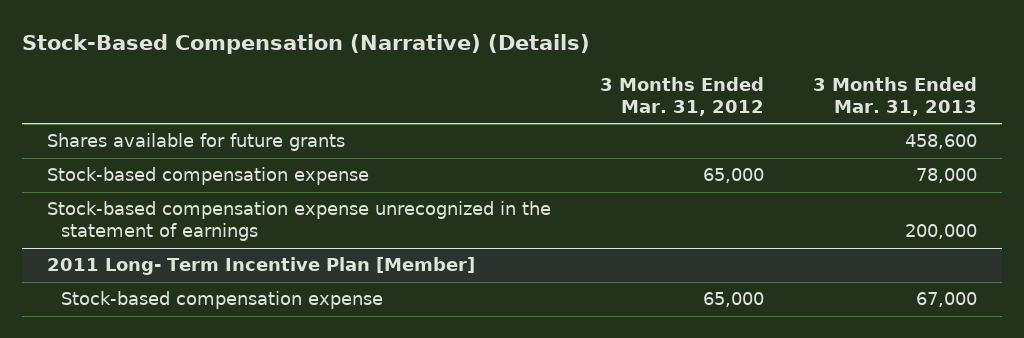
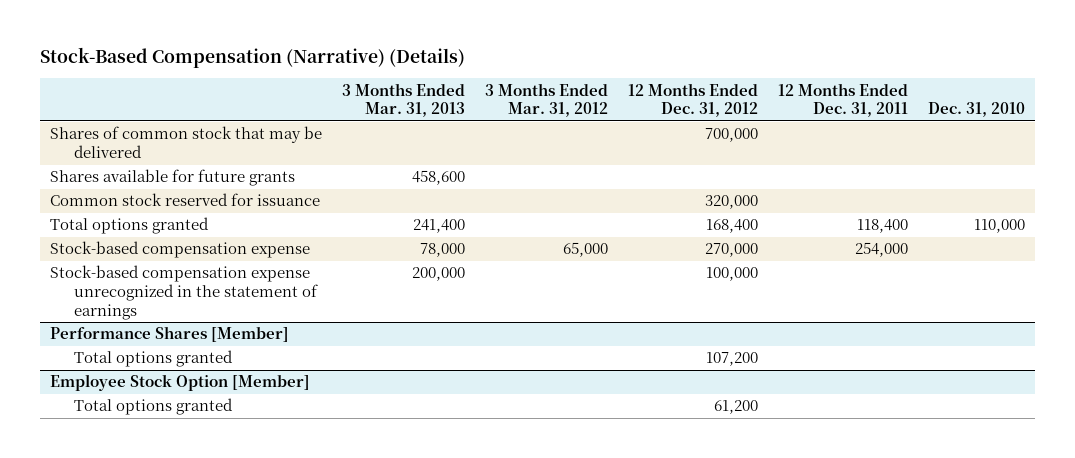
- | 3 Months Ended Mar. 31, 2012 | 3 Months Ended Mar. 31, 2013
+ | 3 Months Ended Mar. 31, 2013 | 3 Months Ended Mar. 31, 2012 | 12 Months Ended Dec. 31, 2012 | 12 Months Ended Dec. 31, 2011 | Dec. 31, 2010
+ Shares of common stock that may be delivered | | | 700,000 | |
+ Common stock reserved for issuance | | | 320,000 | |
+ Total options granted | 241,400 | | 168,400 | 118,400 | 110,000
- 2011 Long- Term Incentive Plan [Member]
- Stock-based compensation expense | 65,000 | 67,000
+ Performance Shares [Member]
+ Total options granted | | | 107,200 | |
+ Employee Stock Option [Member]
+ Total options granted | | | 61,200 | |

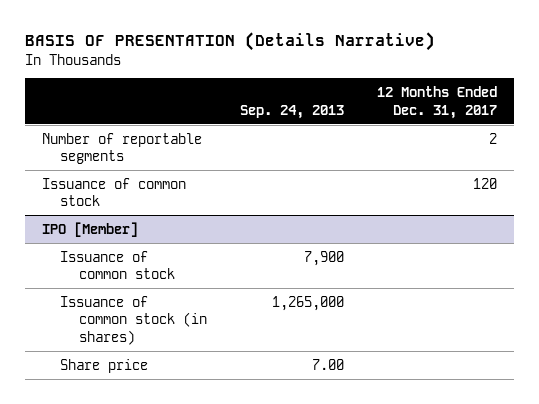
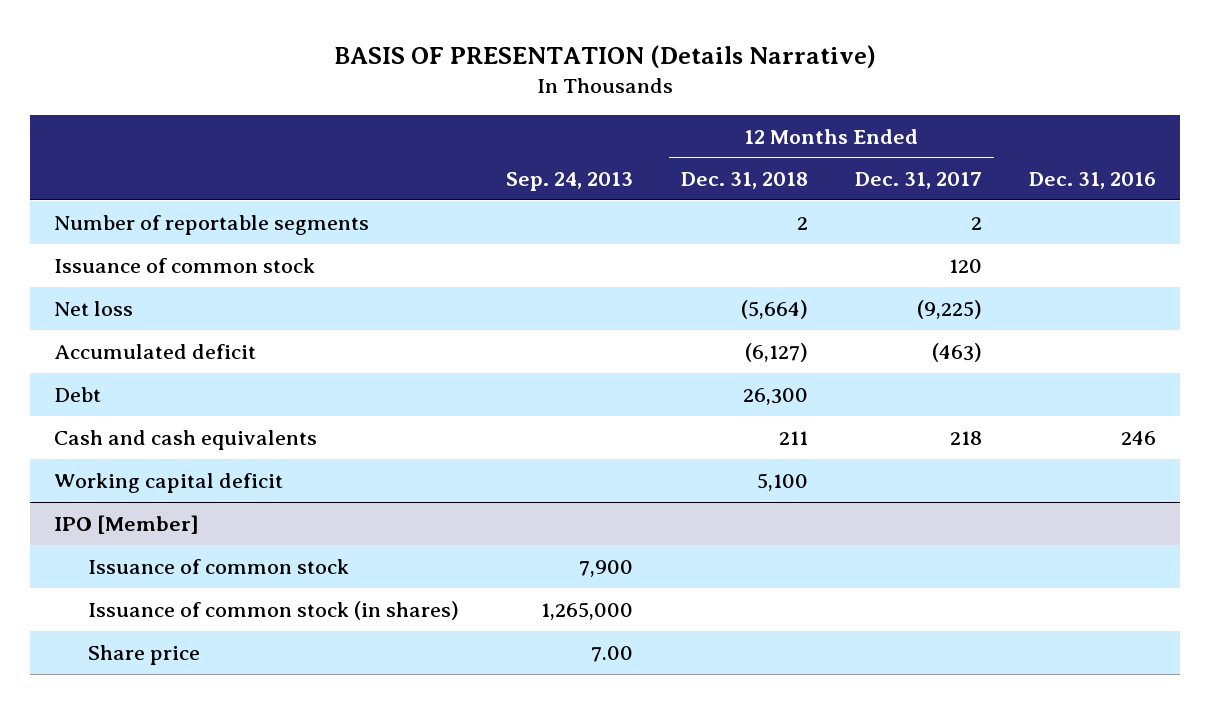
- | Sep. 24, 2013 | 12 Months Ended Dec. 31, 2017
+ | Sep. 24, 2013 | 12 Months Ended Dec. 31, 2018 | 12 Months Ended Dec. 31, 2017 | Dec. 31, 2016
+ Net loss | | (5,664) | (9,225) |
+ Accumulated deficit | | (6,127) | (463) |
+ Debt | | 26,300 | |
+ Cash and cash equivalents | | 211 | 218 | 246
+ Working capital deficit | | 5,100 | |

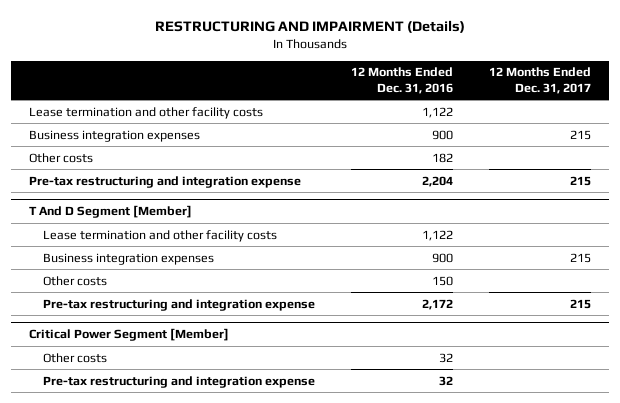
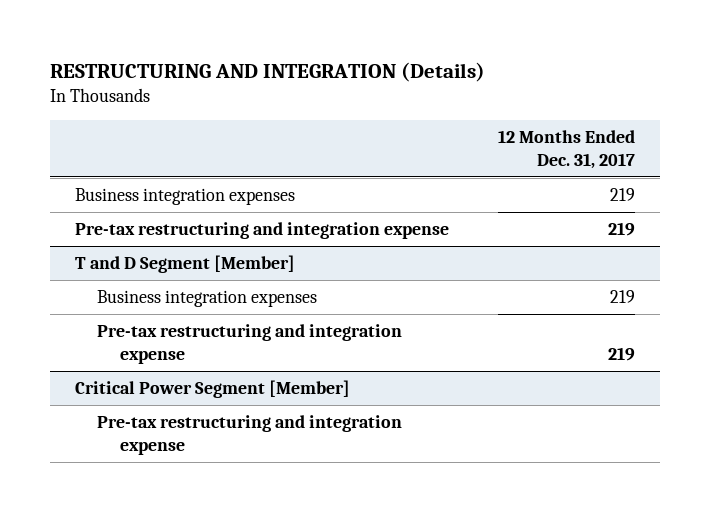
- RESTRUCTURING AND IMPAIRMENT (Details)
+ RESTRUCTURING AND INTEGRATION (Details)
- | 12 Months Ended Dec. 31, 2016 | 12 Months Ended Dec. 31, 2017
+ | 12 Months Ended Dec. 31, 2017
- Lease termination and other facility costs | 1,122 |
- Business integration expenses | 900 | 215
- Other costs | 182 |
- Pre-tax restructuring and integration expense | 2,204 | 215
- T And D Segment [Member]
- Lease termination and other facility costs | 1,122 |
- Business integration expenses | 900 | 215
- Other costs | 150 |
- Pre-tax restructuring and integration expense | 2,172 | 215
+ Business integration expenses | 219
+ Pre-tax restructuring and integration expense | 219
+ T and D Segment [Member]
+ Business integration expenses | 219
+ Pre-tax restructuring and integration expense | 219
@ Critical Power Segment [Member]
- Other costs | 32 |

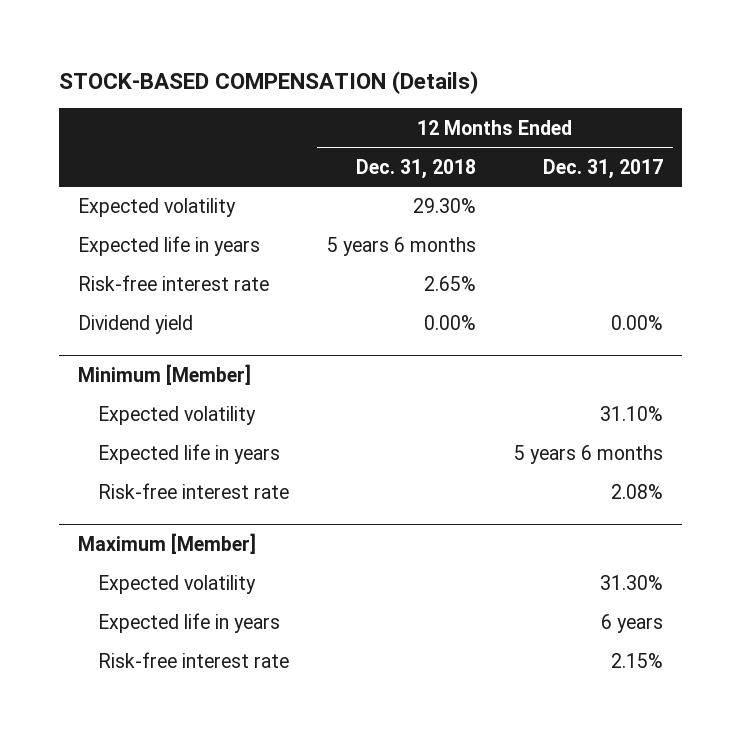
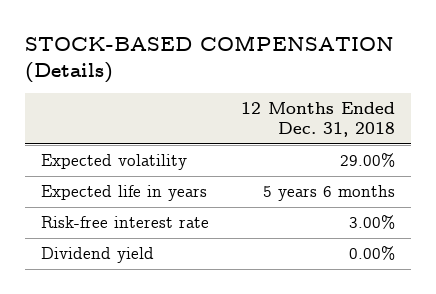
- | 12 Months Ended Dec. 31, 2018 | 12 Months Ended Dec. 31, 2017
+ | 12 Months Ended Dec. 31, 2018
- Expected volatility | 29.30% |
+ Expected volatility | 29.00%
- Risk-free interest rate | 2.65% |
+ Risk-free interest rate | 3.00%
- Minimum [Member]
- Expected volatility | | 31.10%
- Expected life in years | | 5 years 6 months
- Risk-free interest rate | | 2.08%
- Maximum [Member]
- Expected volatility | | 31.30%
- Expected life in years | | 6 years
- Risk-free interest rate | | 2.15%

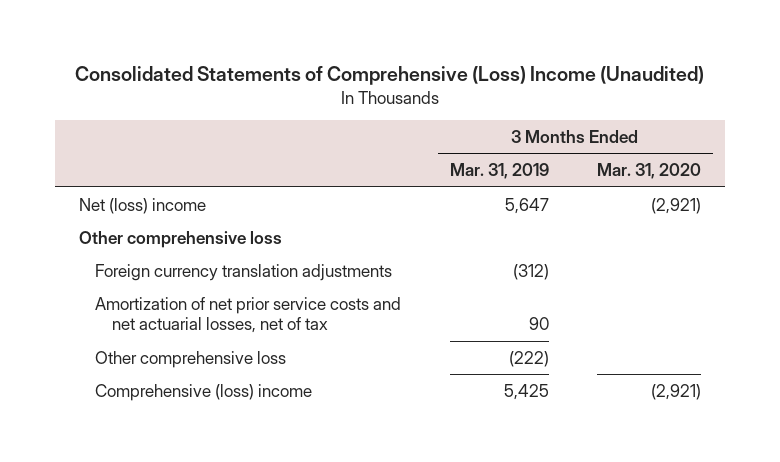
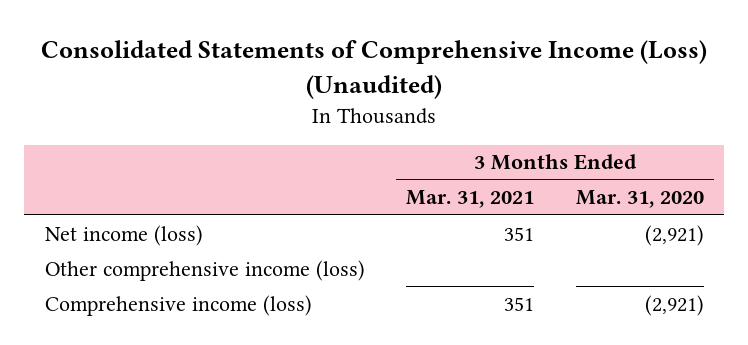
- Consolidated Statements of Comprehensive (Loss) Income (Unaudited)
+ Consolidated Statements of Comprehensive Income (Loss) (Unaudited)
- | 3 Months Ended Mar. 31, 2019 | 3 Months Ended Mar. 31, 2020
+ | 3 Months Ended Mar. 31, 2021 | 3 Months Ended Mar. 31, 2020
- Net (loss) income | 5,647 | (2,921)
- Other comprehensive loss
- Foreign currency translation adjustments | (312) |
- Amortization of net prior service costs and net actuarial losses, net of tax | 90 |
- Other comprehensive loss | (222) |
- Comprehensive (loss) income | 5,425 | (2,921)
+ Net income (loss) | 351 | (2,921)
+ Other comprehensive income (loss)
+ Comprehensive income (loss) | 351 | (2,921)

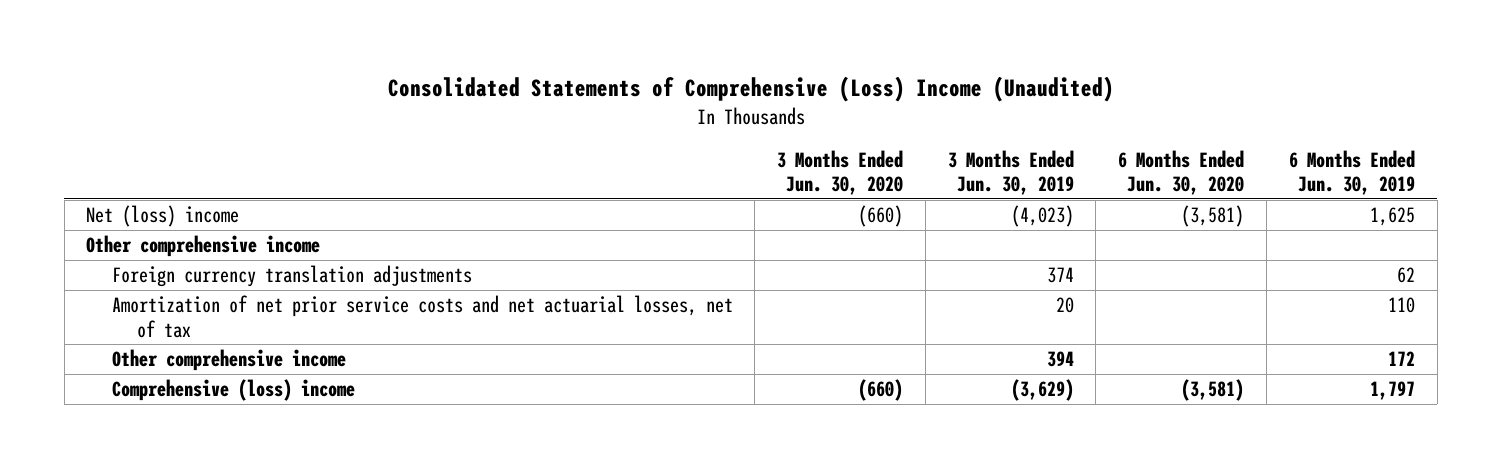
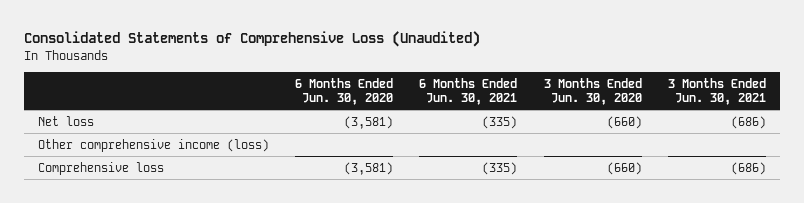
- Consolidated Statements of Comprehensive (Loss) Income (Unaudited)
+ Consolidated Statements of Comprehensive Loss (Unaudited)
- | 3 Months Ended Jun. 30, 2020 | 3 Months Ended Jun. 30, 2019 | 6 Months Ended Jun. 30, 2020 | 6 Months Ended Jun. 30, 2019
+ | 6 Months Ended Jun. 30, 2020 | 6 Months Ended Jun. 30, 2021 | 3 Months Ended Jun. 30, 2020 | 3 Months Ended Jun. 30, 2021
- Net (loss) income | (660) | (4,023) | (3,581) | 1,625
- Other comprehensive income
- Foreign currency translation adjustments | | 374 | | 62
- Amortization of net prior service costs and net actuarial losses, net of tax | | 20 | | 110
- Other comprehensive income | | 394 | | 172
- Comprehensive (loss) income | (660) | (3,629) | (3,581) | 1,797
+ Net loss | (3,581) | (335) | (660) | (686)
+ Other comprehensive income (loss)
+ Comprehensive loss | (3,581) | (335) | (660) | (686)

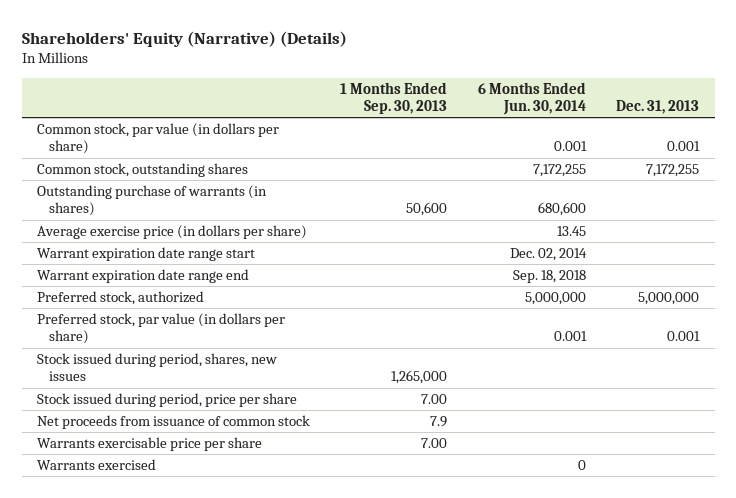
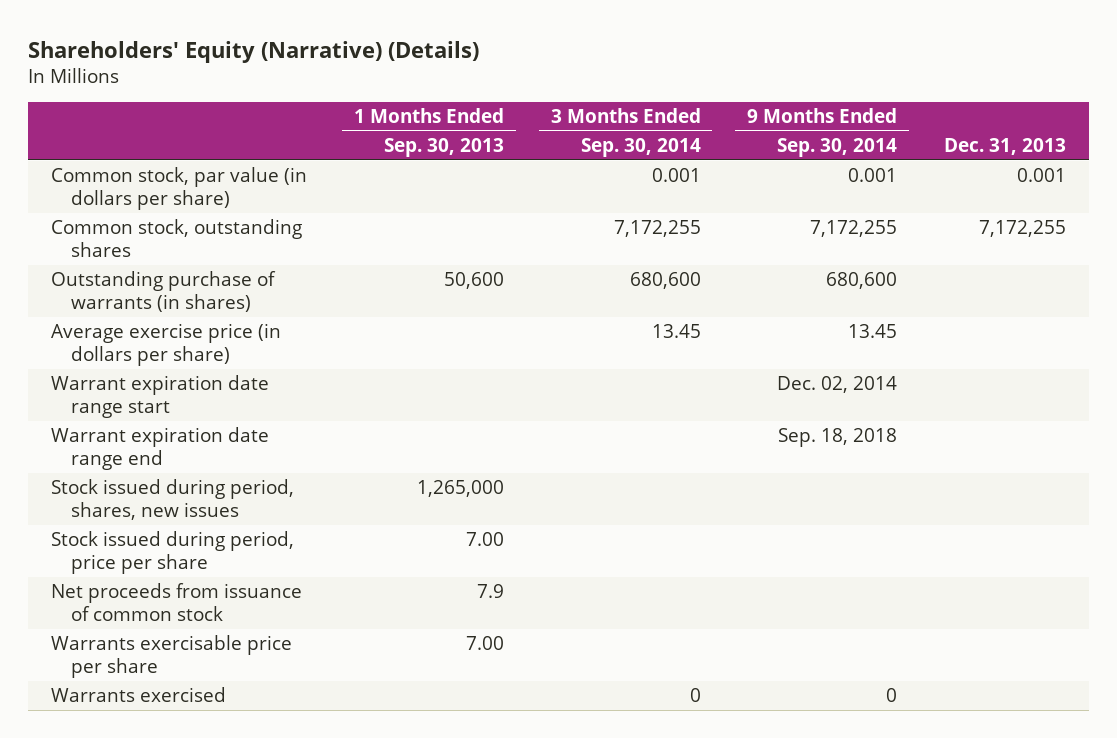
- | 1 Months Ended Sep. 30, 2013 | 6 Months Ended Jun. 30, 2014 | Dec. 31, 2013
+ | 1 Months Ended Sep. 30, 2013 | 3 Months Ended Sep. 30, 2014 | 9 Months Ended Sep. 30, 2014 | Dec. 31, 2013
- Preferred stock, authorized | | 5,000,000 | 5,000,000
- Preferred stock, par value (in dollars per share) | | 0.001 | 0.001

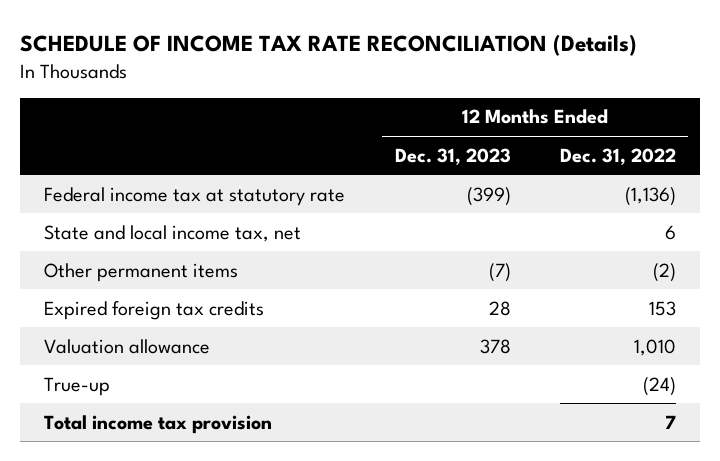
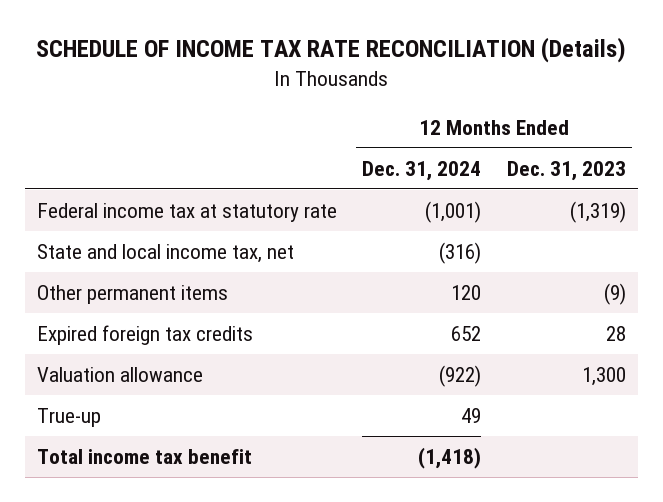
- | 12 Months Ended Dec. 31, 2023 | 12 Months Ended Dec. 31, 2022
+ | 12 Months Ended Dec. 31, 2024 | 12 Months Ended Dec. 31, 2023
- Federal income tax at statutory rate | (399) | (1,136)
+ Federal income tax at statutory rate | (1,001) | (1,319)
- Other permanent items | (7) | (2)
+ Other permanent items | 120 | (9)
- Valuation allowance | 378 | 1,010
+ Valuation allowance | (922) | 1,300
- Total income tax provision | | 7
+ Total income tax benefit | (1,418) |

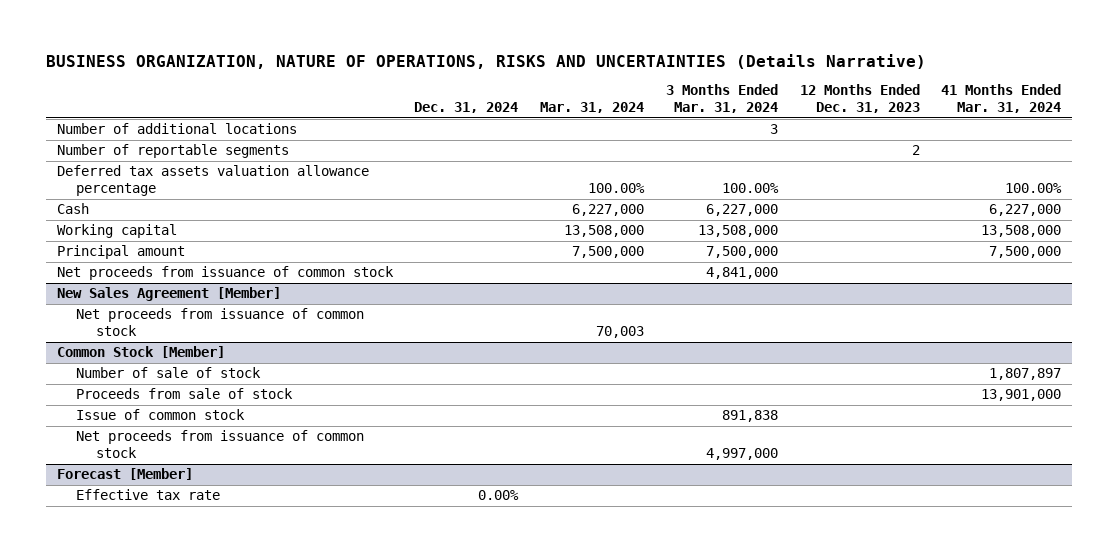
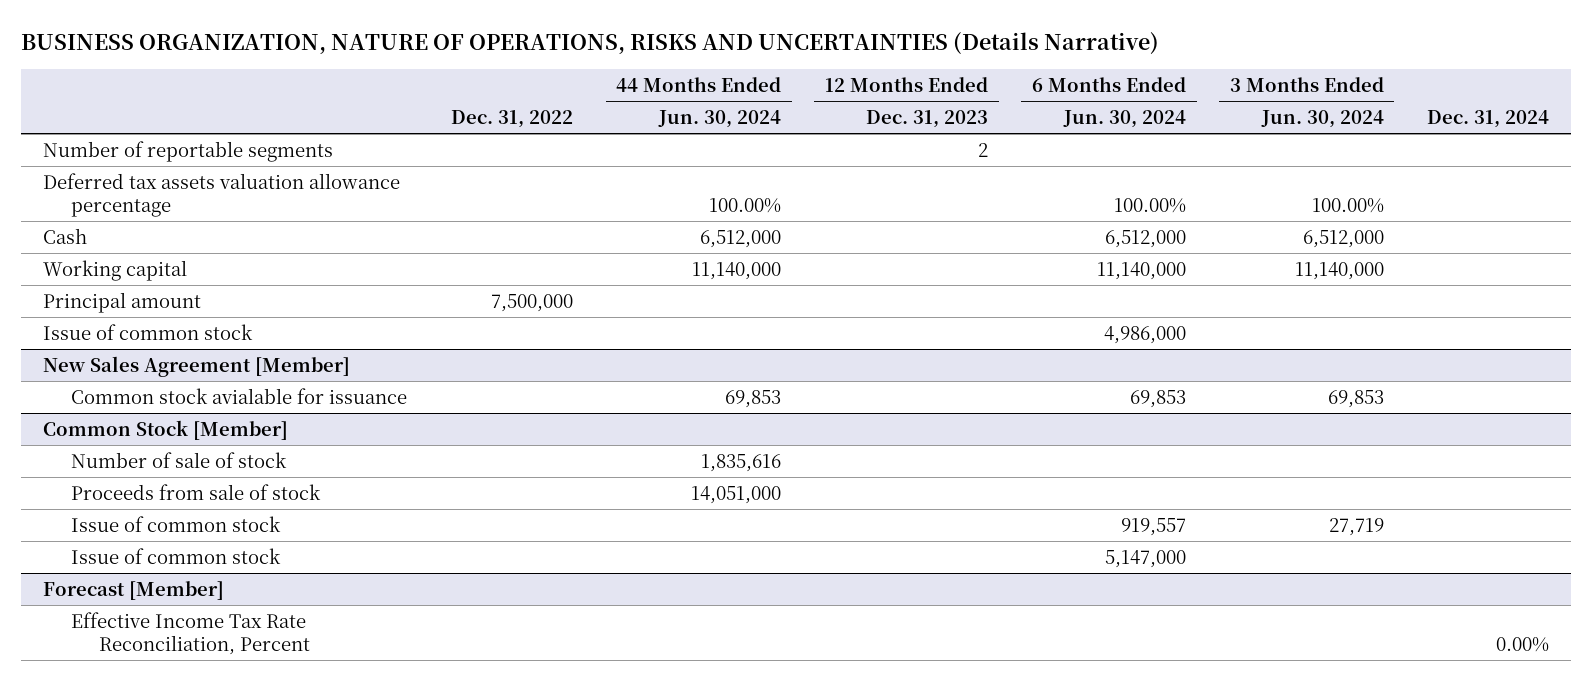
- | Dec. 31, 2024 | Mar. 31, 2024 | 3 Months Ended Mar. 31, 2024 | 12 Months Ended Dec. 31, 2023 | 41 Months Ended Mar. 31, 2024
+ | Dec. 31, 2022 | 44 Months Ended Jun. 30, 2024 | 12 Months Ended Dec. 31, 2023 | 6 Months Ended Jun. 30, 2024 | 3 Months Ended Jun. 30, 2024 | Dec. 31, 2024
- Number of additional locations | | | 3 | |
- Net proceeds from issuance of common stock | | | 4,841,000 | |
+ Issue of common stock | | | | 4,986,000 | |
@ New Sales Agreement [Member]
- Net proceeds from issuance of common stock | | 70,003 | | |
+ Common stock avialable for issuance | | 69,853 | | 69,853 | 69,853 |
@ Common Stock [Member]
- Net proceeds from issuance of common stock | | | 4,997,000 | |
+ Issue of common stock | | | | 5,147,000 | |
@ Forecast [Member]
- Effective tax rate | 0.00% | | | |
+ Effective Income Tax Rate Reconciliation, Percent | | | | | | 0.00%

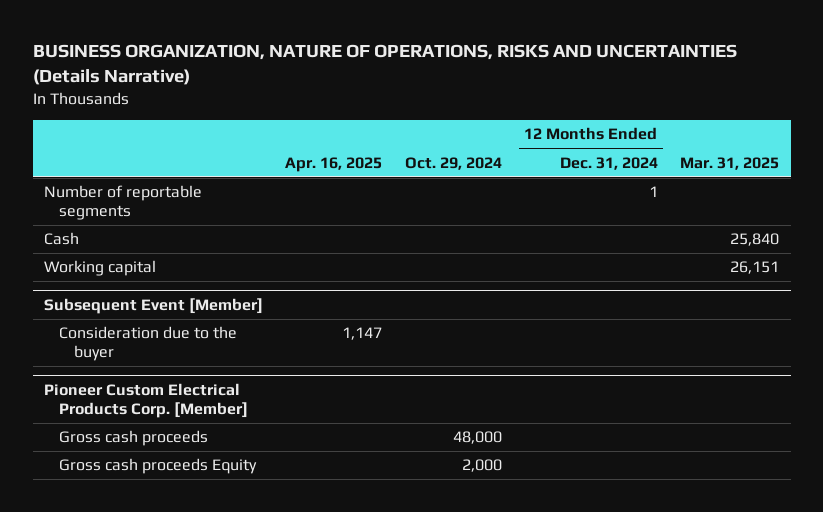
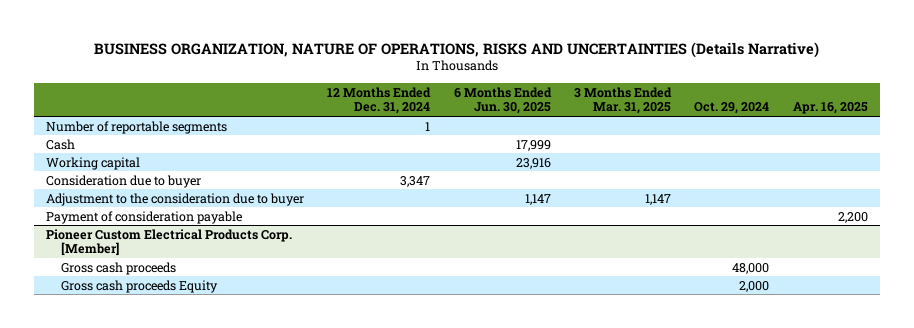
- | Apr. 16, 2025 | Oct. 29, 2024 | 12 Months Ended Dec. 31, 2024 | Mar. 31, 2025
+ | 12 Months Ended Dec. 31, 2024 | 6 Months Ended Jun. 30, 2025 | 3 Months Ended Mar. 31, 2025 | Oct. 29, 2024 | Apr. 16, 2025
- Subsequent Event [Member]
- Consideration due to the buyer | 1,147 | | |
+ Consideration due to buyer | 3,347 | | | |
+ Adjustment to the consideration due to buyer | | 1,147 | 1,147 | |
+ Payment of consideration payable | | | | | 2,200

